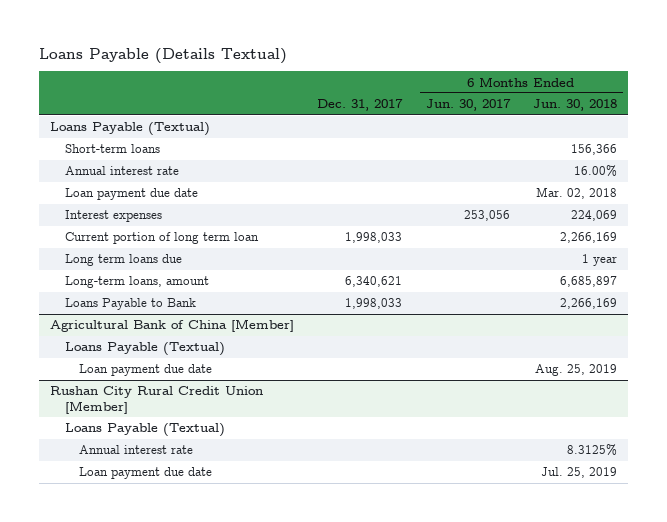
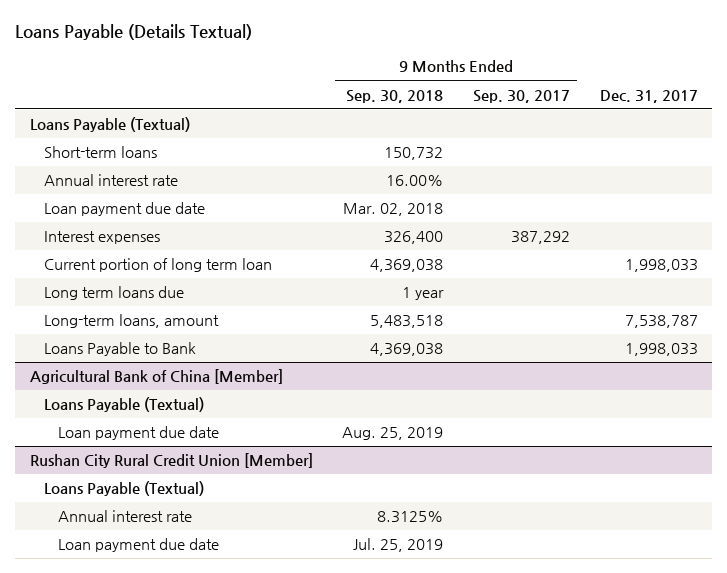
- | Dec. 31, 2017 | 6 Months Ended Jun. 30, 2017 | 6 Months Ended Jun. 30, 2018
+ | 9 Months Ended Sep. 30, 2018 | 9 Months Ended Sep. 30, 2017 | Dec. 31, 2017
- Long-term loans, amount | 6,340,621 | | 6,685,897
+ Long-term loans, amount | 5,483,518 | | 7,538,787

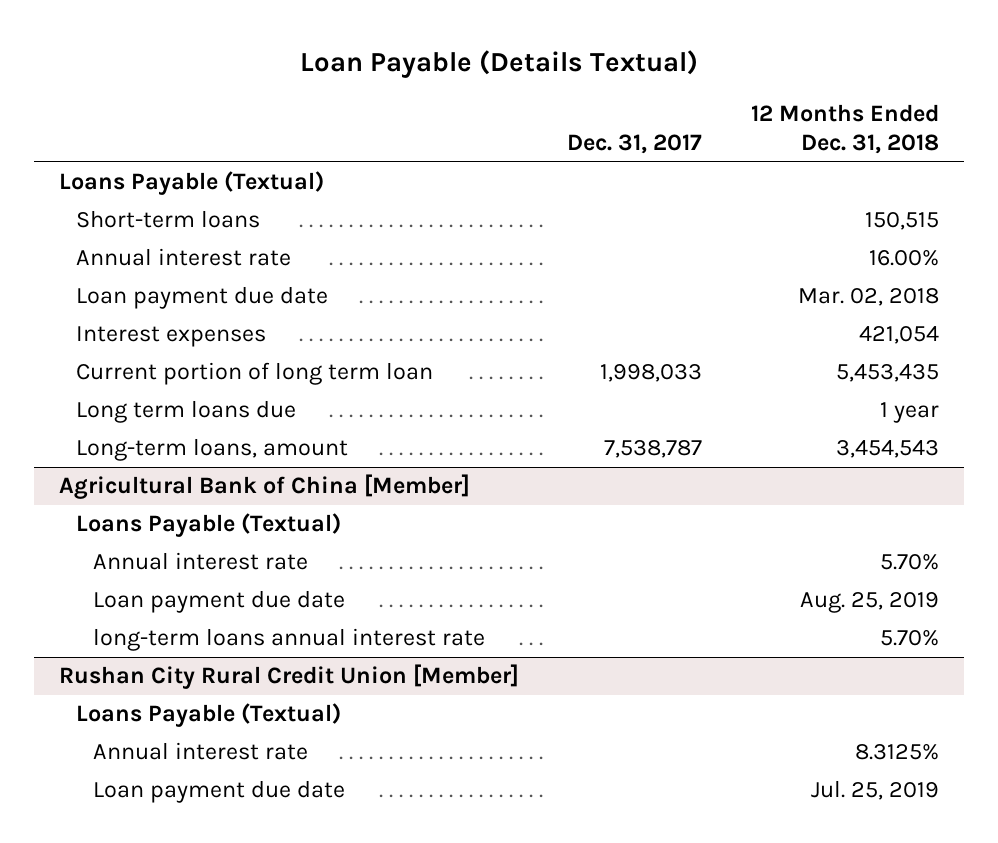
- Loans Payable (Details Textual)
+ Loan Payable (Details Textual)
- | 9 Months Ended Sep. 30, 2018 | 9 Months Ended Sep. 30, 2017 | Dec. 31, 2017
+ | Dec. 31, 2017 | 12 Months Ended Dec. 31, 2018
- Loans Payable to Bank | 4,369,038 | | 1,998,033
@ Agricultural Bank of China [Member]
+ Annual interest rate | | 5.70%
+ long-term loans annual interest rate | | 5.70%

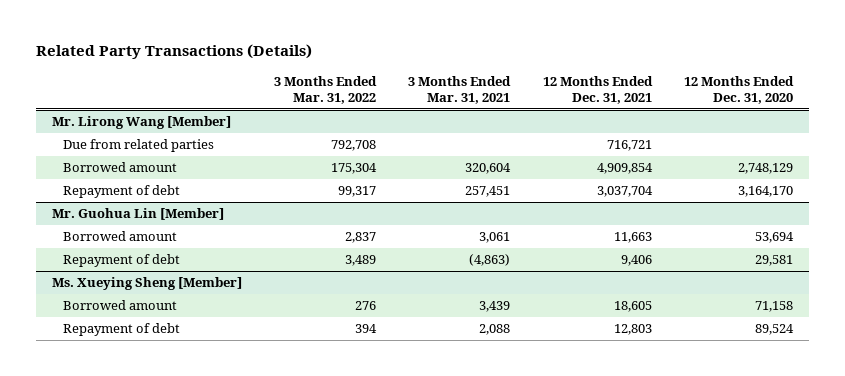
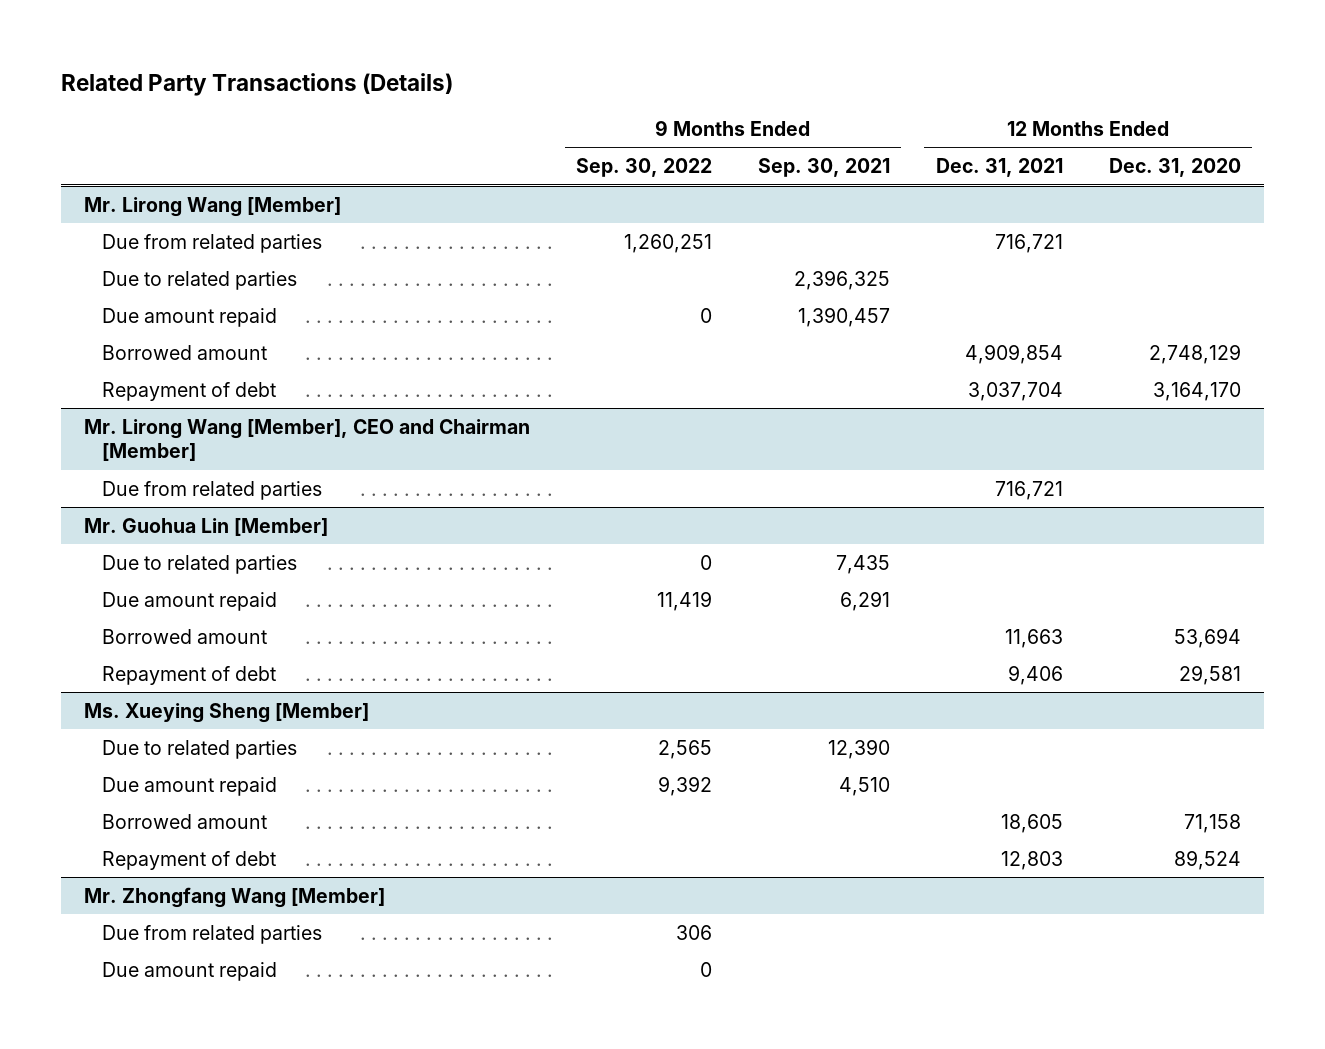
- | 3 Months Ended Mar. 31, 2022 | 3 Months Ended Mar. 31, 2021 | 12 Months Ended Dec. 31, 2021 | 12 Months Ended Dec. 31, 2020
+ | 9 Months Ended Sep. 30, 2022 | 9 Months Ended Sep. 30, 2021 | 12 Months Ended Dec. 31, 2021 | 12 Months Ended Dec. 31, 2020
@ Mr. Lirong Wang [Member]
+ Due to related parties | | 2,396,325 | |
+ Due amount repaid | 0 | 1,390,457 | |
+ Mr. Lirong Wang [Member], CEO and Chairman [Member]
+ Due from related parties | | | 716,721 |
@ Mr. Guohua Lin [Member]
+ Due to related parties | 0 | 7,435 | |
+ Due amount repaid | 11,419 | 6,291 | |
@ Ms. Xueying Sheng [Member]
+ Due to related parties | 2,565 | 12,390 | |
+ Due amount repaid | 9,392 | 4,510 | |
+ Mr. Zhongfang Wang [Member]
+ Due from related parties | 306 | | |
+ Due amount repaid | 0 | | |

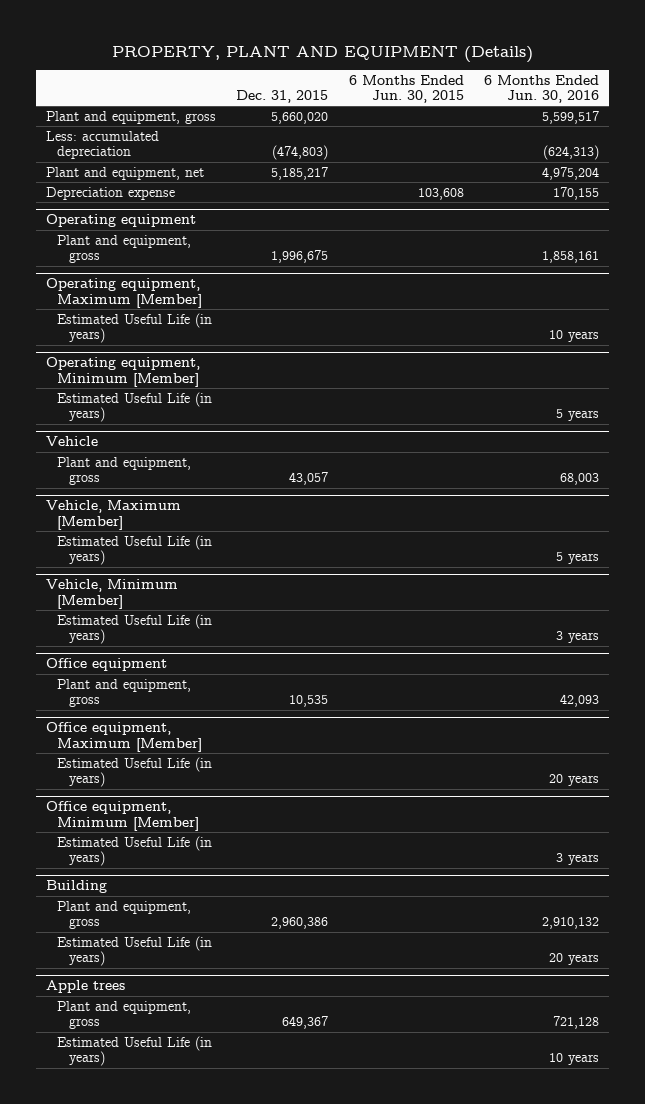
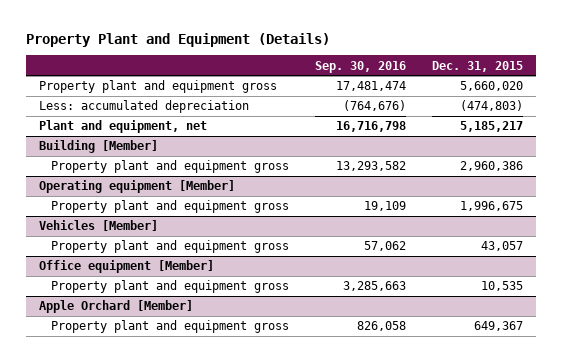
- PROPERTY, PLANT AND EQUIPMENT (Details)
+ Property Plant and Equipment (Details)
- | Dec. 31, 2015 | 6 Months Ended Jun. 30, 2015 | 6 Months Ended Jun. 30, 2016
+ | Sep. 30, 2016 | Dec. 31, 2015
- Plant and equipment, gross | 5,660,020 | | 5,599,517
+ Property plant and equipment gross | 17,481,474 | 5,660,020
- Depreciation expense | | 103,608 | 170,155
- Operating equipment
- Plant and equipment, gross | 1,996,675 | | 1,858,161
- Operating equipment, Maximum [Member]
- Estimated Useful Life (in years) | | | 10 years
- Operating equipment, Minimum [Member]
- Estimated Useful Life (in years) | | | 5 years
- Vehicle
- Plant and equipment, gross | 43,057 | | 68,003
- Vehicle, Maximum [Member]
- Estimated Useful Life (in years) | | | 5 years
- Vehicle, Minimum [Member]
- Estimated Useful Life (in years) | | | 3 years
- Office equipment
- Plant and equipment, gross | 10,535 | | 42,093
- Office equipment, Maximum [Member]
- Estimated Useful Life (in years) | | | 20 years
- Office equipment, Minimum [Member]
- Estimated Useful Life (in years) | | | 3 years
- Building
- Plant and equipment, gross | 2,960,386 | | 2,910,132
- Estimated Useful Life (in years) | | | 20 years
- Apple trees
- Plant and equipment, gross | 649,367 | | 721,128
- Estimated Useful Life (in years) | | | 10 years
+ Building [Member]
+ Property plant and equipment gross | 13,293,582 | 2,960,386
+ Operating equipment [Member]
+ Property plant and equipment gross | 19,109 | 1,996,675
+ Vehicles [Member]
+ Property plant and equipment gross | 57,062 | 43,057
+ Office equipment [Member]
+ Property plant and equipment gross | 3,285,663 | 10,535
+ Apple Orchard [Member]
+ Property plant and equipment gross | 826,058 | 649,367

